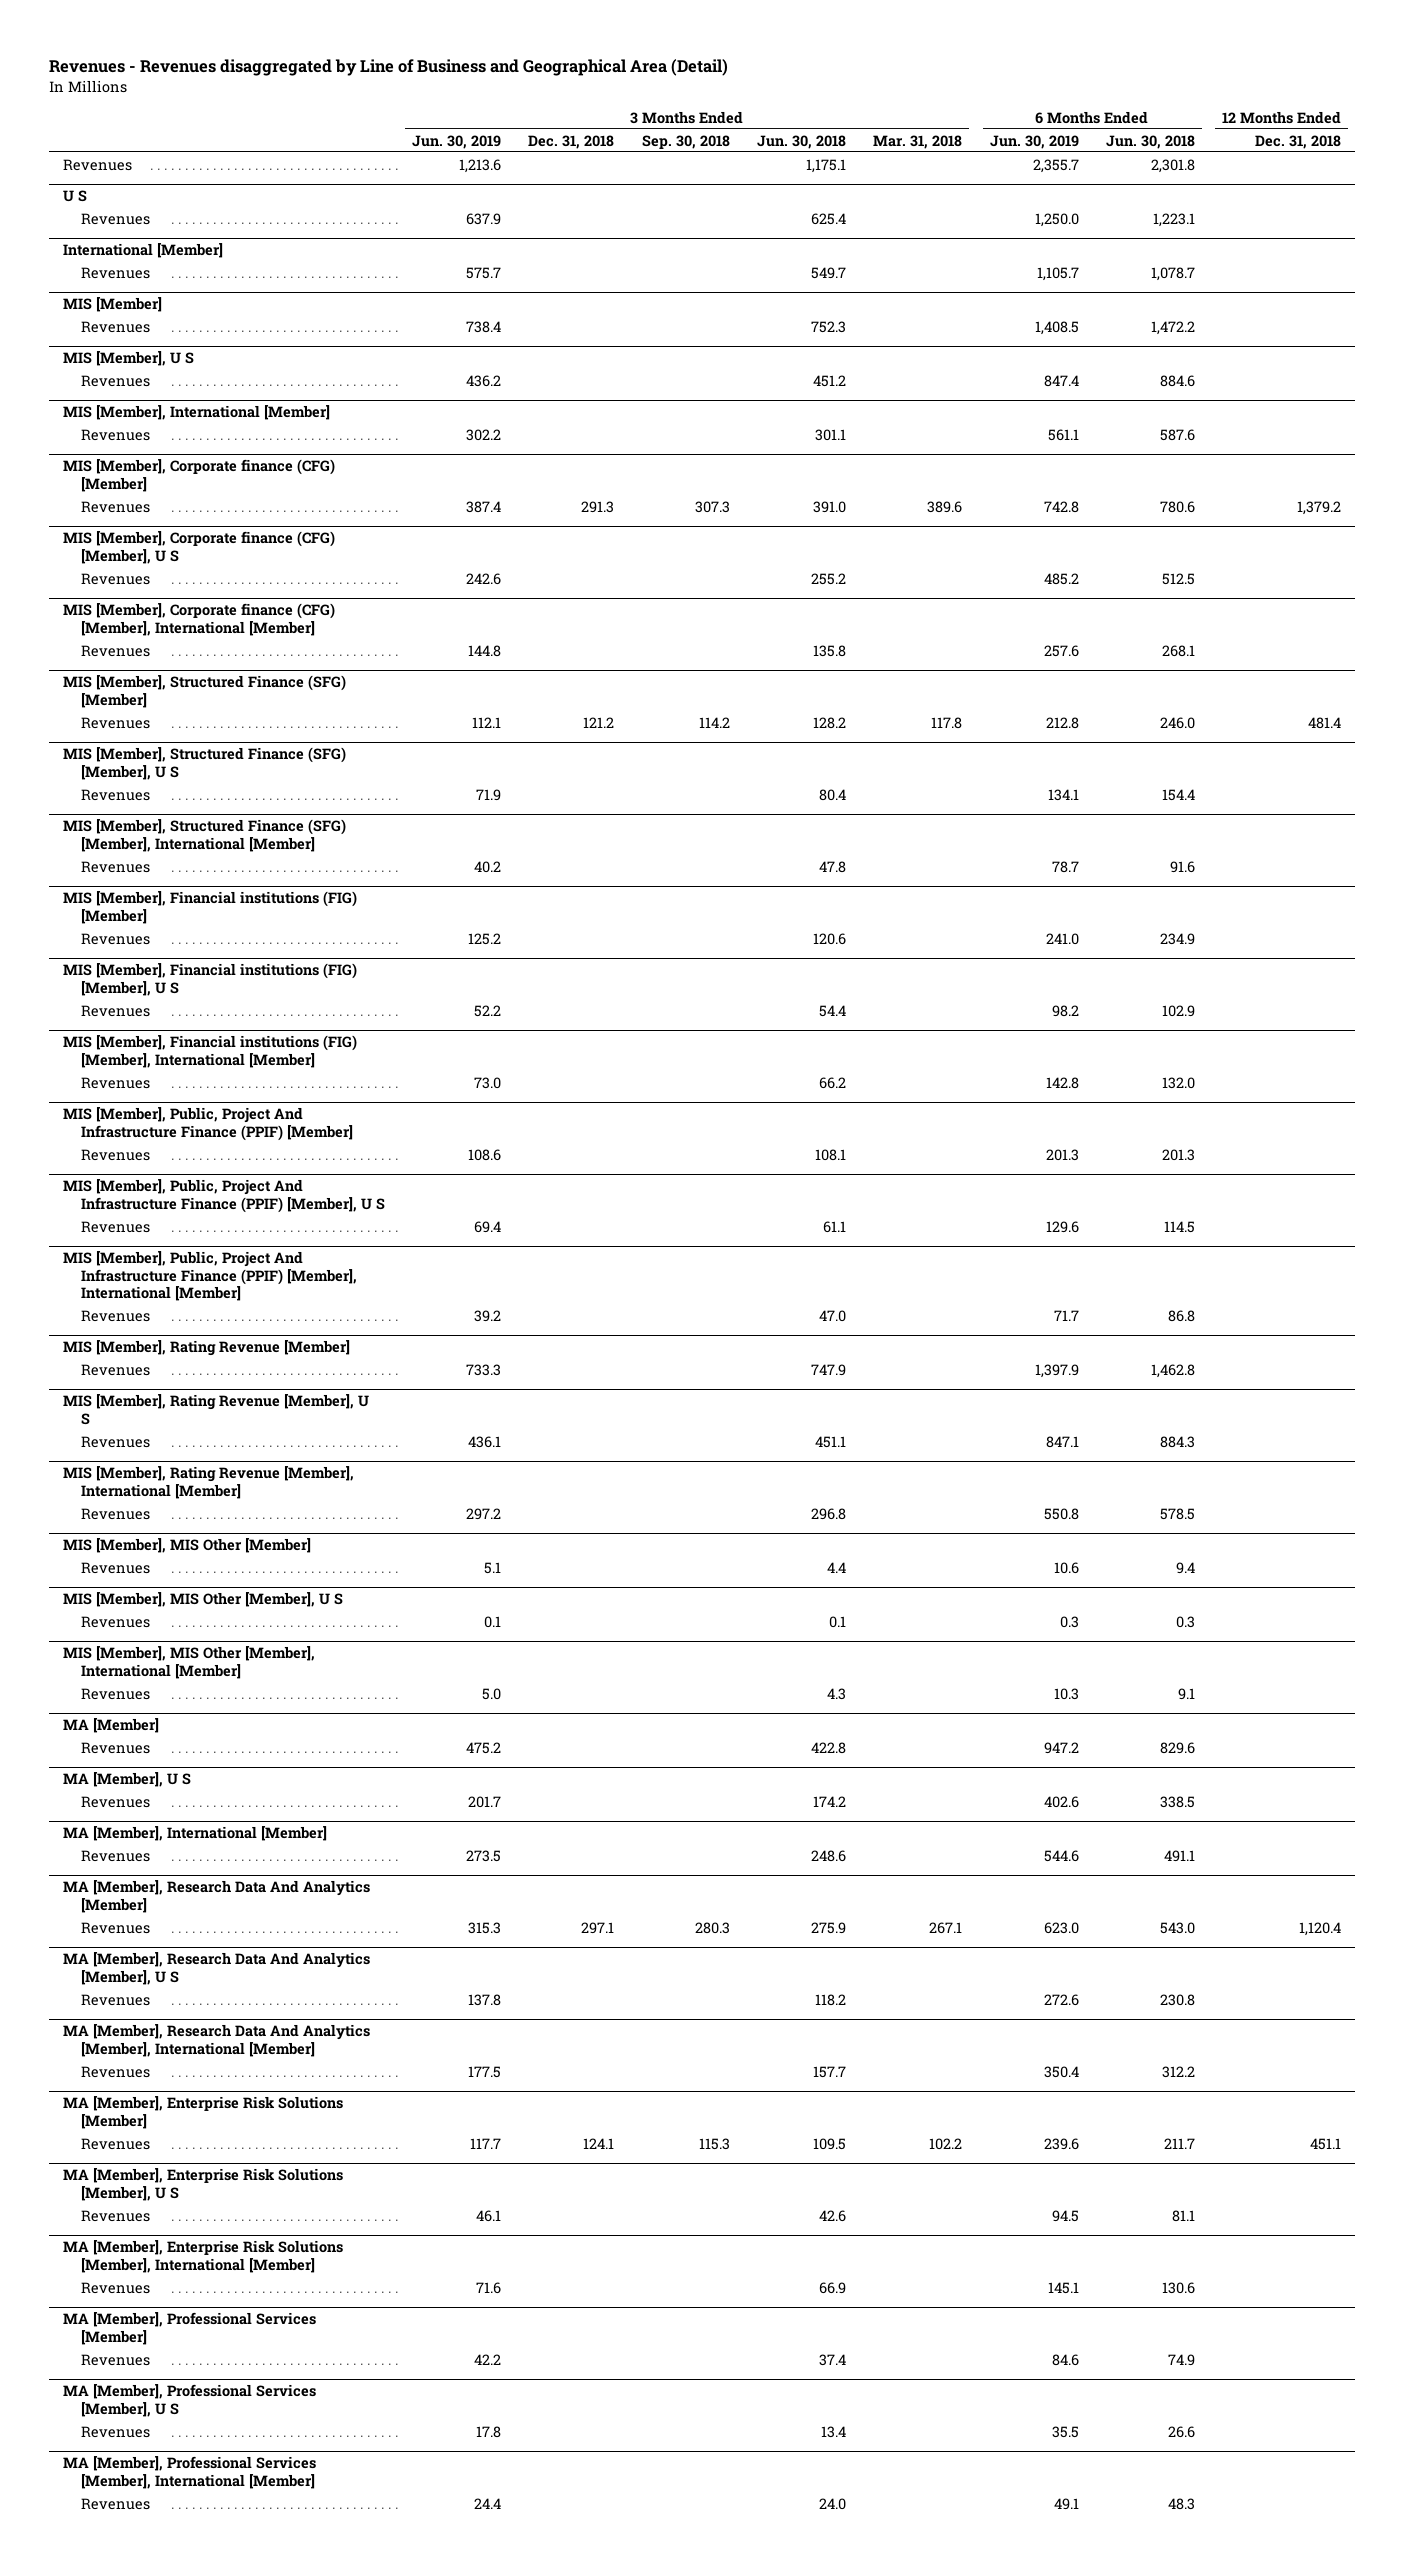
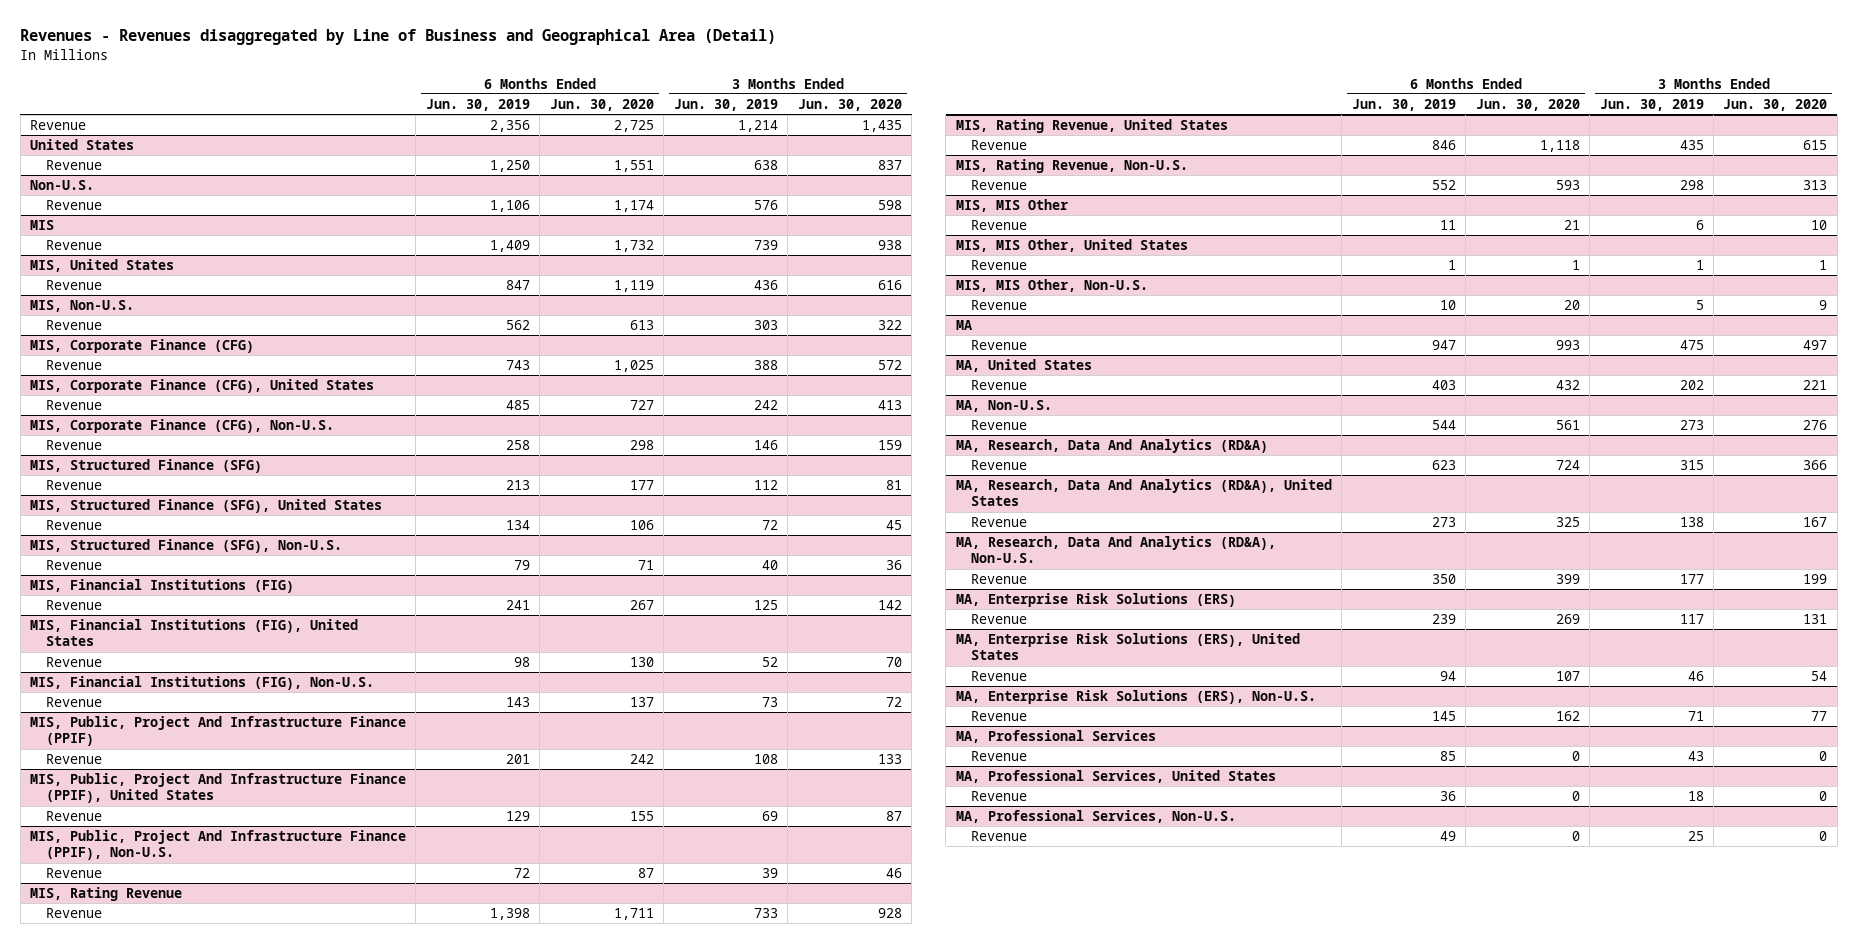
- | 3 Months Ended Jun. 30, 2019 | 3 Months Ended Dec. 31, 2018 | 3 Months Ended Sep. 30, 2018 | 3 Months Ended Jun. 30, 2018 | 3 Months Ended Mar. 31, 2018 | 6 Months Ended Jun. 30, 2019 | 6 Months Ended Jun. 30, 2018 | 12 Months Ended Dec. 31, 2018
+ | 6 Months Ended Jun. 30, 2019 | 6 Months Ended Jun. 30, 2020 | 3 Months Ended Jun. 30, 2019 | 3 Months Ended Jun. 30, 2020
- Revenues | 1,213.6 | | | 1,175.1 | | 2,355.7 | 2,301.8 |
- U S
- Revenues | 637.9 | | | 625.4 | | 1,250.0 | 1,223.1 |
- International [Member]
- Revenues | 575.7 | | | 549.7 | | 1,105.7 | 1,078.7 |
- MIS [Member]
- Revenues | 738.4 | | | 752.3 | | 1,408.5 | 1,472.2 |
- MIS [Member], U S
- Revenues | 436.2 | | | 451.2 | | 847.4 | 884.6 |
- MIS [Member], International [Member]
- Revenues | 302.2 | | | 301.1 | | 561.1 | 587.6 |
- MIS [Member], Corporate finance (CFG) [Member]
- Revenues | 387.4 | 291.3 | 307.3 | 391.0 | 389.6 | 742.8 | 780.6 | 1,379.2
- MIS [Member], Corporate finance (CFG) [Member], U S
- Revenues | 242.6 | | | 255.2 | | 485.2 | 512.5 |
- MIS [Member], Corporate finance (CFG) [Member], International [Member]
- Revenues | 144.8 | | | 135.8 | | 257.6 | 268.1 |
- MIS [Member], Structured Finance (SFG) [Member]
- Revenues | 112.1 | 121.2 | 114.2 | 128.2 | 117.8 | 212.8 | 246.0 | 481.4
- MIS [Member], Structured Finance (SFG) [Member], U S
- Revenues | 71.9 | | | 80.4 | | 134.1 | 154.4 |
- MIS [Member], Structured Finance (SFG) [Member], International [Member]
- Revenues | 40.2 | | | 47.8 | | 78.7 | 91.6 |
- MIS [Member], Financial institutions (FIG) [Member]
- Revenues | 125.2 | | | 120.6 | | 241.0 | 234.9 |
- MIS [Member], Financial institutions (FIG) [Member], U S
- Revenues | 52.2 | | | 54.4 | | 98.2 | 102.9 |
- MIS [Member], Financial institutions (FIG) [Member], International [Member]
- Revenues | 73.0 | | | 66.2 | | 142.8 | 132.0 |
- MIS [Member], Public, Project And Infrastructure Finance (PPIF) [Member]
- Revenues | 108.6 | | | 108.1 | | 201.3 | 201.3 |
- MIS [Member], Public, Project And Infrastructure Finance (PPIF) [Member], U S
- Revenues | 69.4 | | | 61.1 | | 129.6 | 114.5 |
- MIS [Member], Public, Project And Infrastructure Finance (PPIF) [Member], International [Member]
- Revenues | 39.2 | | | 47.0 | | 71.7 | 86.8 |
- MIS [Member], Rating Revenue [Member]
- Revenues | 733.3 | | | 747.9 | | 1,397.9 | 1,462.8 |
- MIS [Member], Rating Revenue [Member], U S
- Revenues | 436.1 | | | 451.1 | | 847.1 | 884.3 |
- MIS [Member], Rating Revenue [Member], International [Member]
- Revenues | 297.2 | | | 296.8 | | 550.8 | 578.5 |
- MIS [Member], MIS Other [Member]
- Revenues | 5.1 | | | 4.4 | | 10.6 | 9.4 |
- MIS [Member], MIS Other [Member], U S
- Revenues | 0.1 | | | 0.1 | | 0.3 | 0.3 |
- MIS [Member], MIS Other [Member], International [Member]
- Revenues | 5.0 | | | 4.3 | | 10.3 | 9.1 |
- MA [Member]
- Revenues | 475.2 | | | 422.8 | | 947.2 | 829.6 |
- MA [Member], U S
- Revenues | 201.7 | | | 174.2 | | 402.6 | 338.5 |
- MA [Member], International [Member]
- Revenues | 273.5 | | | 248.6 | | 544.6 | 491.1 |
- MA [Member], Research Data And Analytics [Member]
- Revenues | 315.3 | 297.1 | 280.3 | 275.9 | 267.1 | 623.0 | 543.0 | 1,120.4
- MA [Member], Research Data And Analytics [Member], U S
- Revenues | 137.8 | | | 118.2 | | 272.6 | 230.8 |
- MA [Member], Research Data And Analytics [Member], International [Member]
- Revenues | 177.5 | | | 157.7 | | 350.4 | 312.2 |
- MA [Member], Enterprise Risk Solutions [Member]
- Revenues | 117.7 | 124.1 | 115.3 | 109.5 | 102.2 | 239.6 | 211.7 | 451.1
- MA [Member], Enterprise Risk Solutions [Member], U S
- Revenues | 46.1 | | | 42.6 | | 94.5 | 81.1 |
- MA [Member], Enterprise Risk Solutions [Member], International [Member]
- Revenues | 71.6 | | | 66.9 | | 145.1 | 130.6 |
- MA [Member], Professional Services [Member]
- Revenues | 42.2 | | | 37.4 | | 84.6 | 74.9 |
- MA [Member], Professional Services [Member], U S
- Revenues | 17.8 | | | 13.4 | | 35.5 | 26.6 |
- MA [Member], Professional Services [Member], International [Member]
- Revenues | 24.4 | | | 24.0 | | 49.1 | 48.3 |
+ Revenue | 2,356 | 2,725 | 1,214 | 1,435
+ United States
+ Revenue | 1,250 | 1,551 | 638 | 837
+ Non-U.S.
+ Revenue | 1,106 | 1,174 | 576 | 598
+ MIS
+ Revenue | 1,409 | 1,732 | 739 | 938
+ MIS, United States
+ Revenue | 847 | 1,119 | 436 | 616
+ MIS, Non-U.S.
+ Revenue | 562 | 613 | 303 | 322
+ MIS, Corporate Finance (CFG)
+ Revenue | 743 | 1,025 | 388 | 572
+ MIS, Corporate Finance (CFG), United States
+ Revenue | 485 | 727 | 242 | 413
+ MIS, Corporate Finance (CFG), Non-U.S.
+ Revenue | 258 | 298 | 146 | 159
+ MIS, Structured Finance (SFG)
+ Revenue | 213 | 177 | 112 | 81
+ MIS, Structured Finance (SFG), United States
+ Revenue | 134 | 106 | 72 | 45
+ MIS, Structured Finance (SFG), Non-U.S.
+ Revenue | 79 | 71 | 40 | 36
+ MIS, Financial Institutions (FIG)
+ Revenue | 241 | 267 | 125 | 142
+ MIS, Financial Institutions (FIG), United States
+ Revenue | 98 | 130 | 52 | 70
+ MIS, Financial Institutions (FIG), Non-U.S.
+ Revenue | 143 | 137 | 73 | 72
+ MIS, Public, Project And Infrastructure Finance (PPIF)
+ Revenue | 201 | 242 | 108 | 133
+ MIS, Public, Project And Infrastructure Finance (PPIF), United States
+ Revenue | 129 | 155 | 69 | 87
+ MIS, Public, Project And Infrastructure Finance (PPIF), Non-U.S.
+ Revenue | 72 | 87 | 39 | 46
+ MIS, Rating Revenue
+ Revenue | 1,398 | 1,711 | 733 | 928
+ MIS, Rating Revenue, United States
+ Revenue | 846 | 1,118 | 435 | 615
+ MIS, Rating Revenue, Non-U.S.
+ Revenue | 552 | 593 | 298 | 313
+ MIS, MIS Other
+ Revenue | 11 | 21 | 6 | 10
+ MIS, MIS Other, United States
+ Revenue | 1 | 1 | 1 | 1
+ MIS, MIS Other, Non-U.S.
+ Revenue | 10 | 20 | 5 | 9
+ MA
+ Revenue | 947 | 993 | 475 | 497
+ MA, United States
+ Revenue | 403 | 432 | 202 | 221
+ MA, Non-U.S.
+ Revenue | 544 | 561 | 273 | 276
+ MA, Research, Data And Analytics (RD&A)
+ Revenue | 623 | 724 | 315 | 366
+ MA, Research, Data And Analytics (RD&A), United States
+ Revenue | 273 | 325 | 138 | 167
+ MA, Research, Data And Analytics (RD&A), Non-U.S.
+ Revenue | 350 | 399 | 177 | 199
+ MA, Enterprise Risk Solutions (ERS)
+ Revenue | 239 | 269 | 117 | 131
+ MA, Enterprise Risk Solutions (ERS), United States
+ Revenue | 94 | 107 | 46 | 54
+ MA, Enterprise Risk Solutions (ERS), Non-U.S.
+ Revenue | 145 | 162 | 71 | 77
+ MA, Professional Services
+ Revenue | 85 | 0 | 43 | 0
+ MA, Professional Services, United States
+ Revenue | 36 | 0 | 18 | 0
+ MA, Professional Services, Non-U.S.
+ Revenue | 49 | 0 | 25 | 0

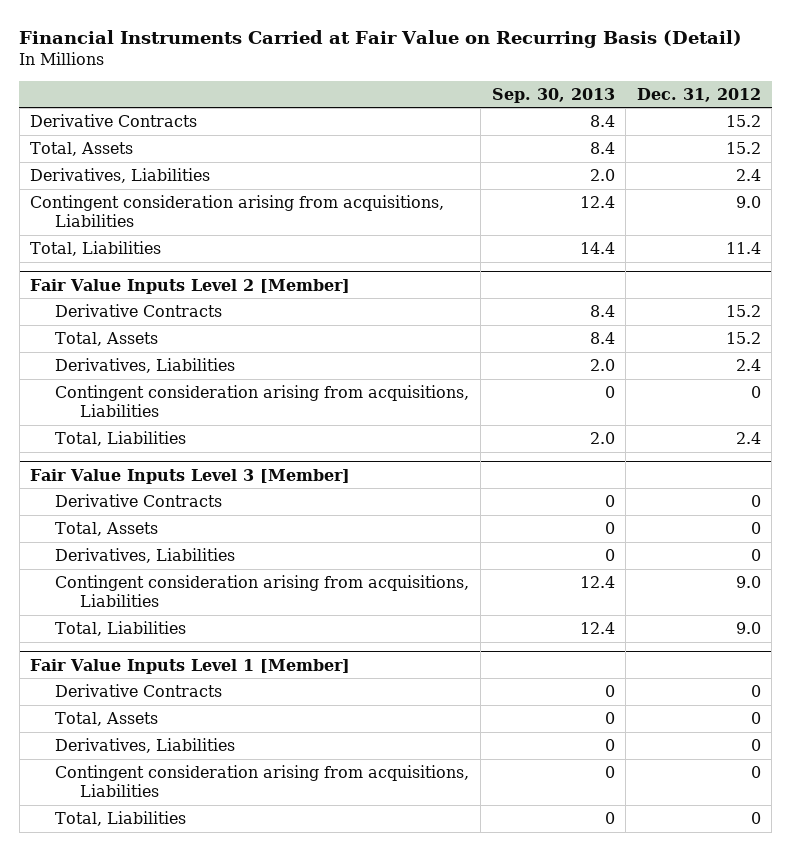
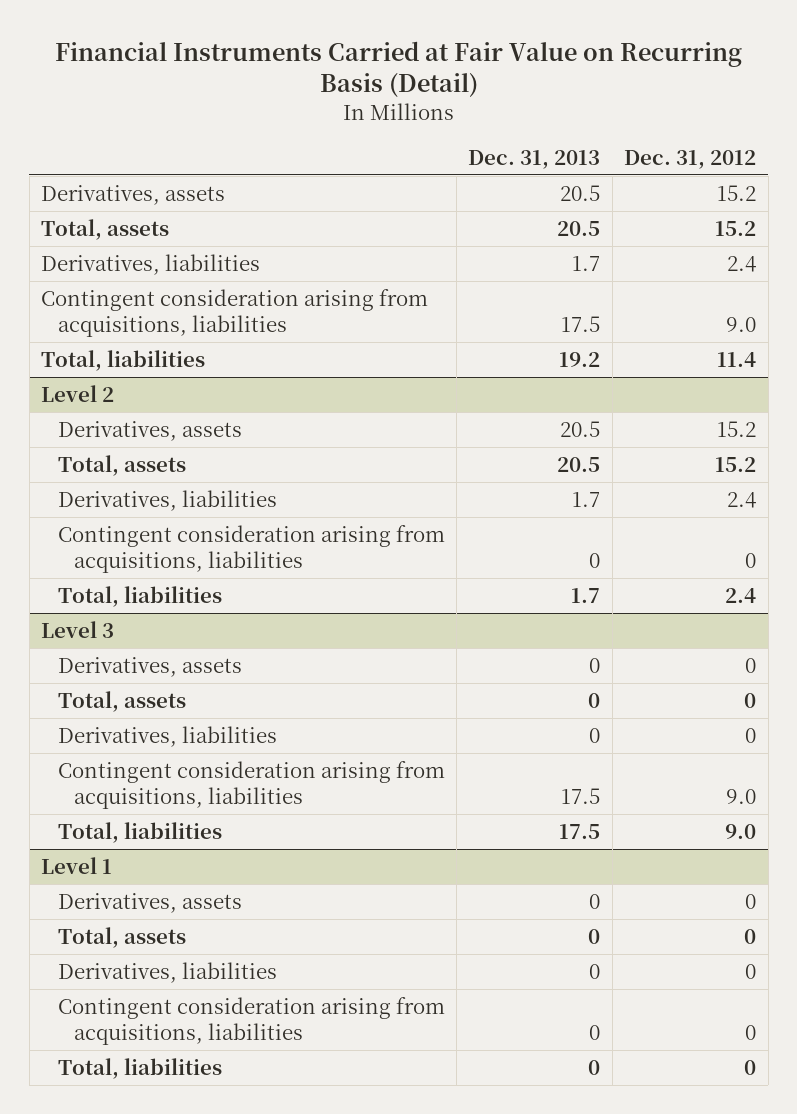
- | Sep. 30, 2013 | Dec. 31, 2012
+ | Dec. 31, 2013 | Dec. 31, 2012
- Derivative Contracts | 8.4 | 15.2
- Total, Assets | 8.4 | 15.2
- Derivatives, Liabilities | 2.0 | 2.4
- Contingent consideration arising from acquisitions, Liabilities | 12.4 | 9.0
- Total, Liabilities | 14.4 | 11.4
- Fair Value Inputs Level 2 [Member]
- Derivative Contracts | 8.4 | 15.2
- Total, Assets | 8.4 | 15.2
- Derivatives, Liabilities | 2.0 | 2.4
- Contingent consideration arising from acquisitions, Liabilities | 0 | 0
- Total, Liabilities | 2.0 | 2.4
- Fair Value Inputs Level 3 [Member]
- Derivative Contracts | 0 | 0
- Total, Assets | 0 | 0
- Derivatives, Liabilities | 0 | 0
- Contingent consideration arising from acquisitions, Liabilities | 12.4 | 9.0
- Total, Liabilities | 12.4 | 9.0
- Fair Value Inputs Level 1 [Member]
- Derivative Contracts | 0 | 0
- Total, Assets | 0 | 0
- Derivatives, Liabilities | 0 | 0
- Contingent consideration arising from acquisitions, Liabilities | 0 | 0
- Total, Liabilities | 0 | 0
+ Derivatives, assets | 20.5 | 15.2
+ Total, assets | 20.5 | 15.2
+ Derivatives, liabilities | 1.7 | 2.4
+ Contingent consideration arising from acquisitions, liabilities | 17.5 | 9.0
+ Total, liabilities | 19.2 | 11.4
+ Level 2
+ Derivatives, assets | 20.5 | 15.2
+ Total, assets | 20.5 | 15.2
+ Derivatives, liabilities | 1.7 | 2.4
+ Contingent consideration arising from acquisitions, liabilities | 0 | 0
+ Total, liabilities | 1.7 | 2.4
+ Level 3
+ Derivatives, assets | 0 | 0
+ Total, assets | 0 | 0
+ Derivatives, liabilities | 0 | 0
+ Contingent consideration arising from acquisitions, liabilities | 17.5 | 9.0
+ Total, liabilities | 17.5 | 9.0
+ Level 1
+ Derivatives, assets | 0 | 0
+ Total, assets | 0 | 0
+ Derivatives, liabilities | 0 | 0
+ Contingent consideration arising from acquisitions, liabilities | 0 | 0
+ Total, liabilities | 0 | 0

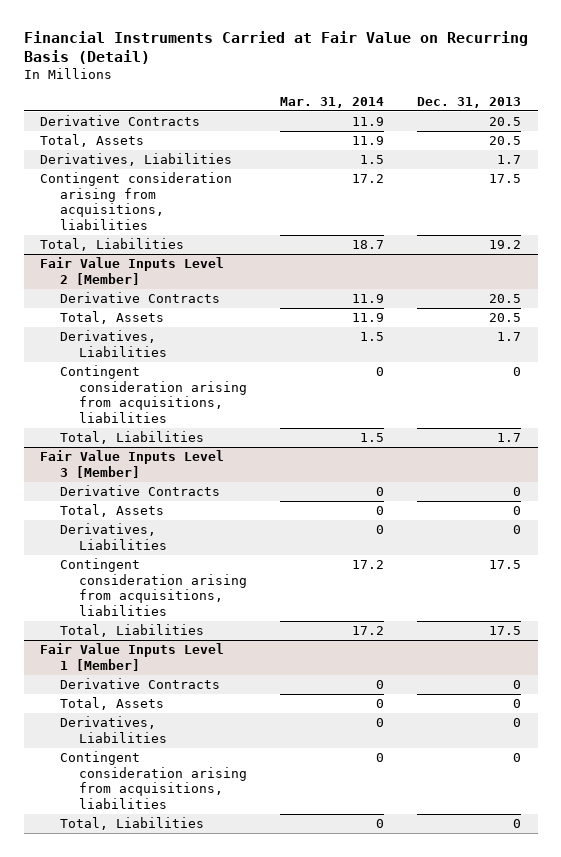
- | Dec. 31, 2013 | Dec. 31, 2012
+ | Mar. 31, 2014 | Dec. 31, 2013
- Derivatives, assets | 20.5 | 15.2
- Total, assets | 20.5 | 15.2
- Derivatives, liabilities | 1.7 | 2.4
+ Derivative Contracts | 11.9 | 20.5
+ Total, Assets | 11.9 | 20.5
+ Derivatives, Liabilities | 1.5 | 1.7
- Total, liabilities | 19.2 | 11.4
- Level 2
- Derivatives, assets | 20.5 | 15.2
- Total, assets | 20.5 | 15.2
- Derivatives, liabilities | 1.7 | 2.4
+ Total, Liabilities | 18.7 | 19.2
+ Fair Value Inputs Level 2 [Member]
+ Derivative Contracts | 11.9 | 20.5
+ Total, Assets | 11.9 | 20.5
+ Derivatives, Liabilities | 1.5 | 1.7
- Total, liabilities | 1.7 | 2.4
- Level 3
- Derivatives, assets | 0 | 0
- Total, assets | 0 | 0
- Derivatives, liabilities | 0 | 0
+ Total, Liabilities | 1.5 | 1.7
+ Fair Value Inputs Level 3 [Member]
+ Derivative Contracts | 0 | 0
+ Total, Assets | 0 | 0
+ Derivatives, Liabilities | 0 | 0
- Total, liabilities | 17.5 | 9.0
- Level 1
- Derivatives, assets | 0 | 0
- Total, assets | 0 | 0
- Derivatives, liabilities | 0 | 0
+ Total, Liabilities | 17.2 | 17.5
+ Fair Value Inputs Level 1 [Member]
+ Derivative Contracts | 0 | 0
+ Total, Assets | 0 | 0
+ Derivatives, Liabilities | 0 | 0
- Total, liabilities | 0 | 0
+ Total, Liabilities | 0 | 0

